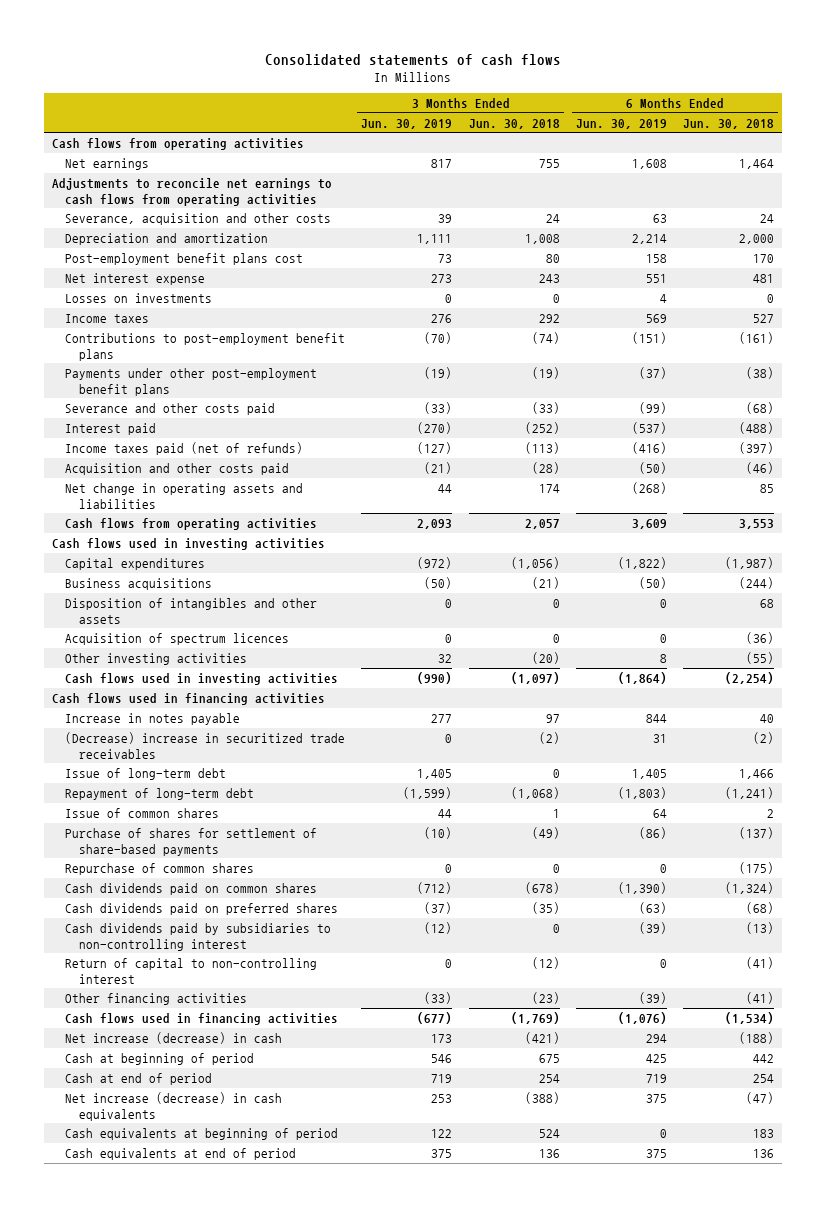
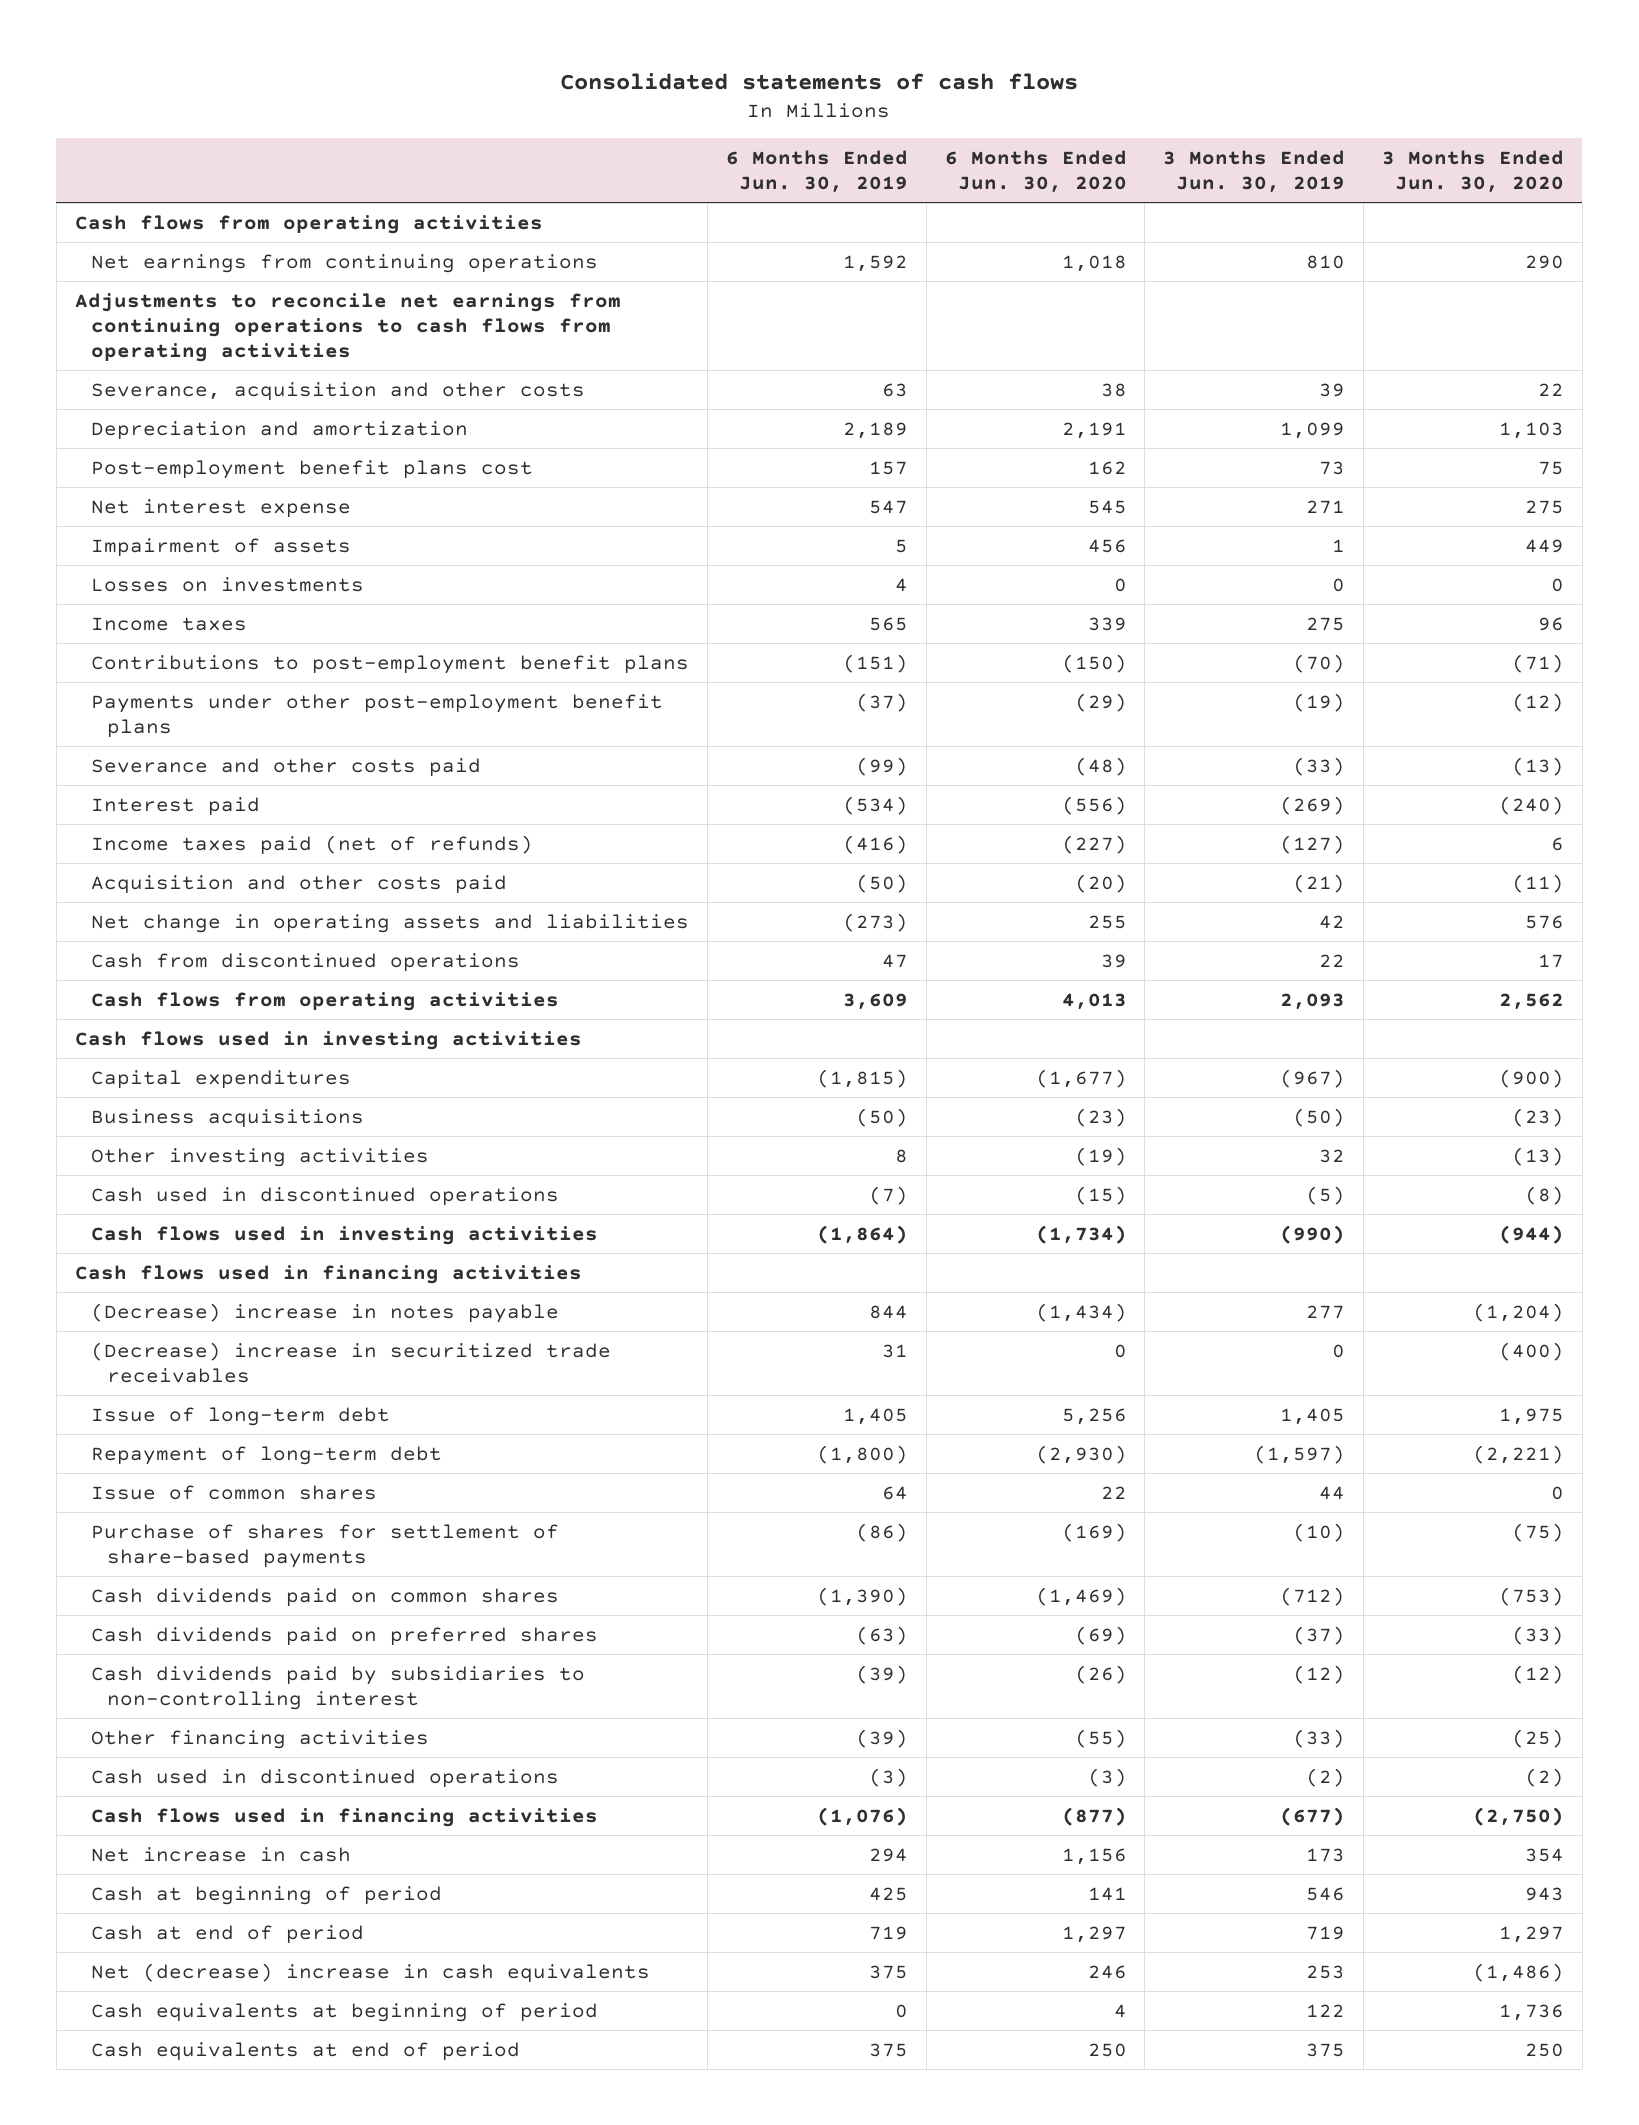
- | 3 Months Ended Jun. 30, 2019 | 3 Months Ended Jun. 30, 2018 | 6 Months Ended Jun. 30, 2019 | 6 Months Ended Jun. 30, 2018
+ | 6 Months Ended Jun. 30, 2019 | 6 Months Ended Jun. 30, 2020 | 3 Months Ended Jun. 30, 2019 | 3 Months Ended Jun. 30, 2020
- Net earnings | 817 | 755 | 1,608 | 1,464
- Adjustments to reconcile net earnings to cash flows from operating activities
+ Net earnings from continuing operations | 1,592 | 1,018 | 810 | 290
+ Adjustments to reconcile net earnings from continuing operations to cash flows from operating activities
- Depreciation and amortization | 1,111 | 1,008 | 2,214 | 2,000
- Post-employment benefit plans cost | 73 | 80 | 158 | 170
- Net interest expense | 273 | 243 | 551 | 481
+ Depreciation and amortization | 2,189 | 2,191 | 1,099 | 1,103
+ Post-employment benefit plans cost | 157 | 162 | 73 | 75
+ Net interest expense | 547 | 545 | 271 | 275
+ Impairment of assets | 5 | 456 | 1 | 449
- Income taxes | 276 | 292 | 569 | 527
+ Income taxes | 565 | 339 | 275 | 96
- Interest paid | (270) | (252) | (537) | (488)
+ Interest paid | (534) | (556) | (269) | (240)
- Net change in operating assets and liabilities | 44 | 174 | (268) | 85
+ Net change in operating assets and liabilities | (273) | 255 | 42 | 576
+ Cash from discontinued operations | 47 | 39 | 22 | 17
- Capital expenditures | (972) | (1,056) | (1,822) | (1,987)
+ Capital expenditures | (1,815) | (1,677) | (967) | (900)
- Disposition of intangibles and other assets | 0 | 0 | 0 | 68
- Acquisition of spectrum licences | 0 | 0 | 0 | (36)
+ Cash used in discontinued operations | (7) | (15) | (5) | (8)
- Increase in notes payable | 277 | 97 | 844 | 40
+ (Decrease) increase in notes payable | 844 | (1,434) | 277 | (1,204)
- Repayment of long-term debt | (1,599) | (1,068) | (1,803) | (1,241)
+ Repayment of long-term debt | (1,800) | (2,930) | (1,597) | (2,221)
- Repurchase of common shares | 0 | 0 | 0 | (175)
- Return of capital to non-controlling interest | 0 | (12) | 0 | (41)
+ Cash used in discontinued operations | (3) | (3) | (2) | (2)
- Net increase (decrease) in cash | 173 | (421) | 294 | (188)
+ Net increase in cash | 294 | 1,156 | 173 | 354
- Net increase (decrease) in cash equivalents | 253 | (388) | 375 | (47)
+ Net (decrease) increase in cash equivalents | 375 | 246 | 253 | (1,486)

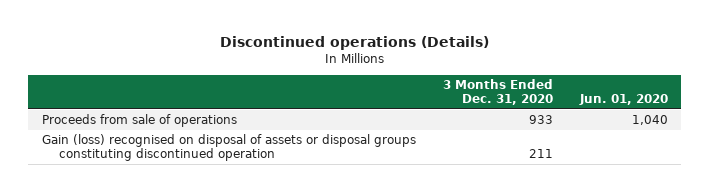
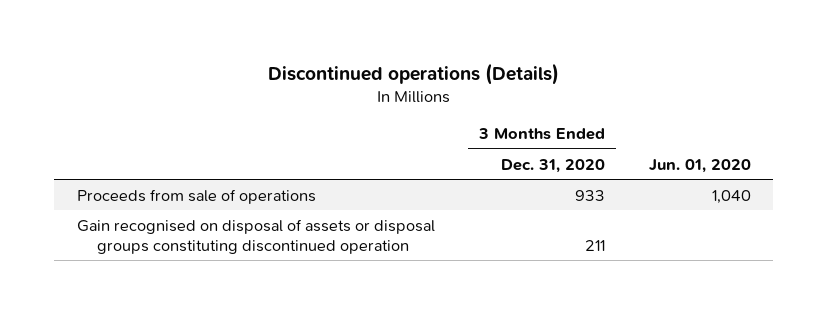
- Gain (loss) recognised on disposal of assets or disposal groups constituting discontinued operation | 211 |
+ Gain recognised on disposal of assets or disposal groups constituting discontinued operation | 211 |

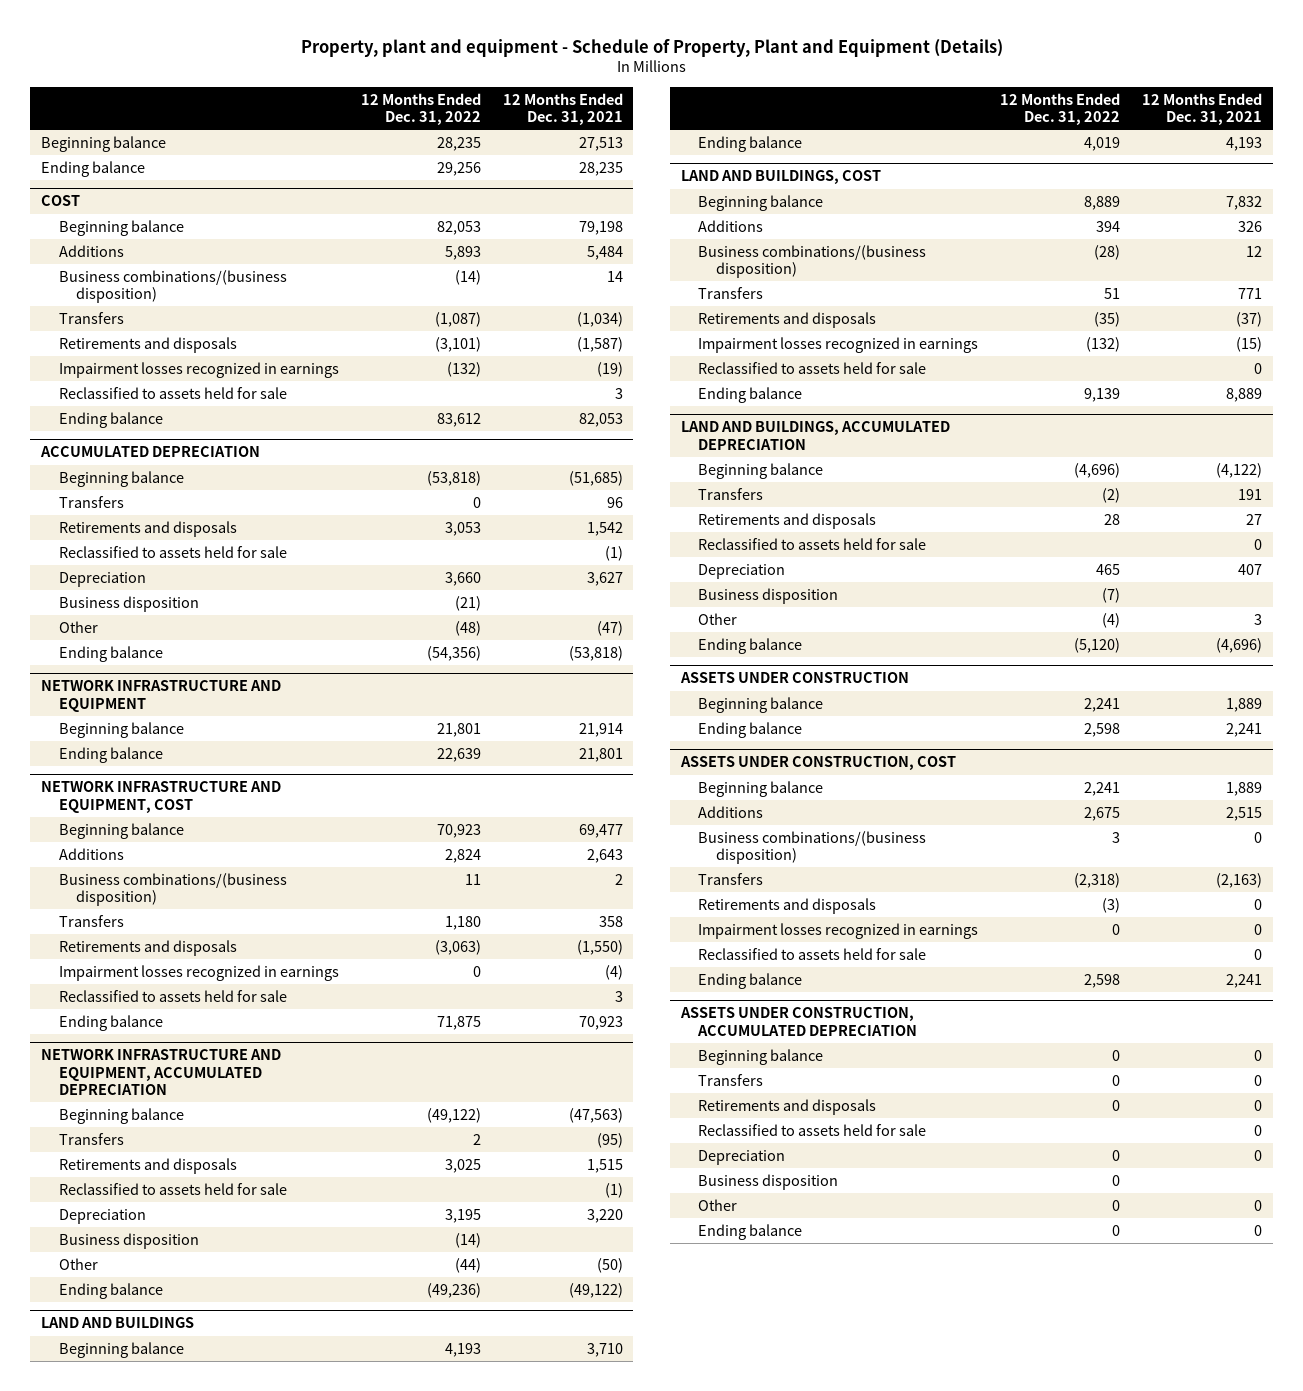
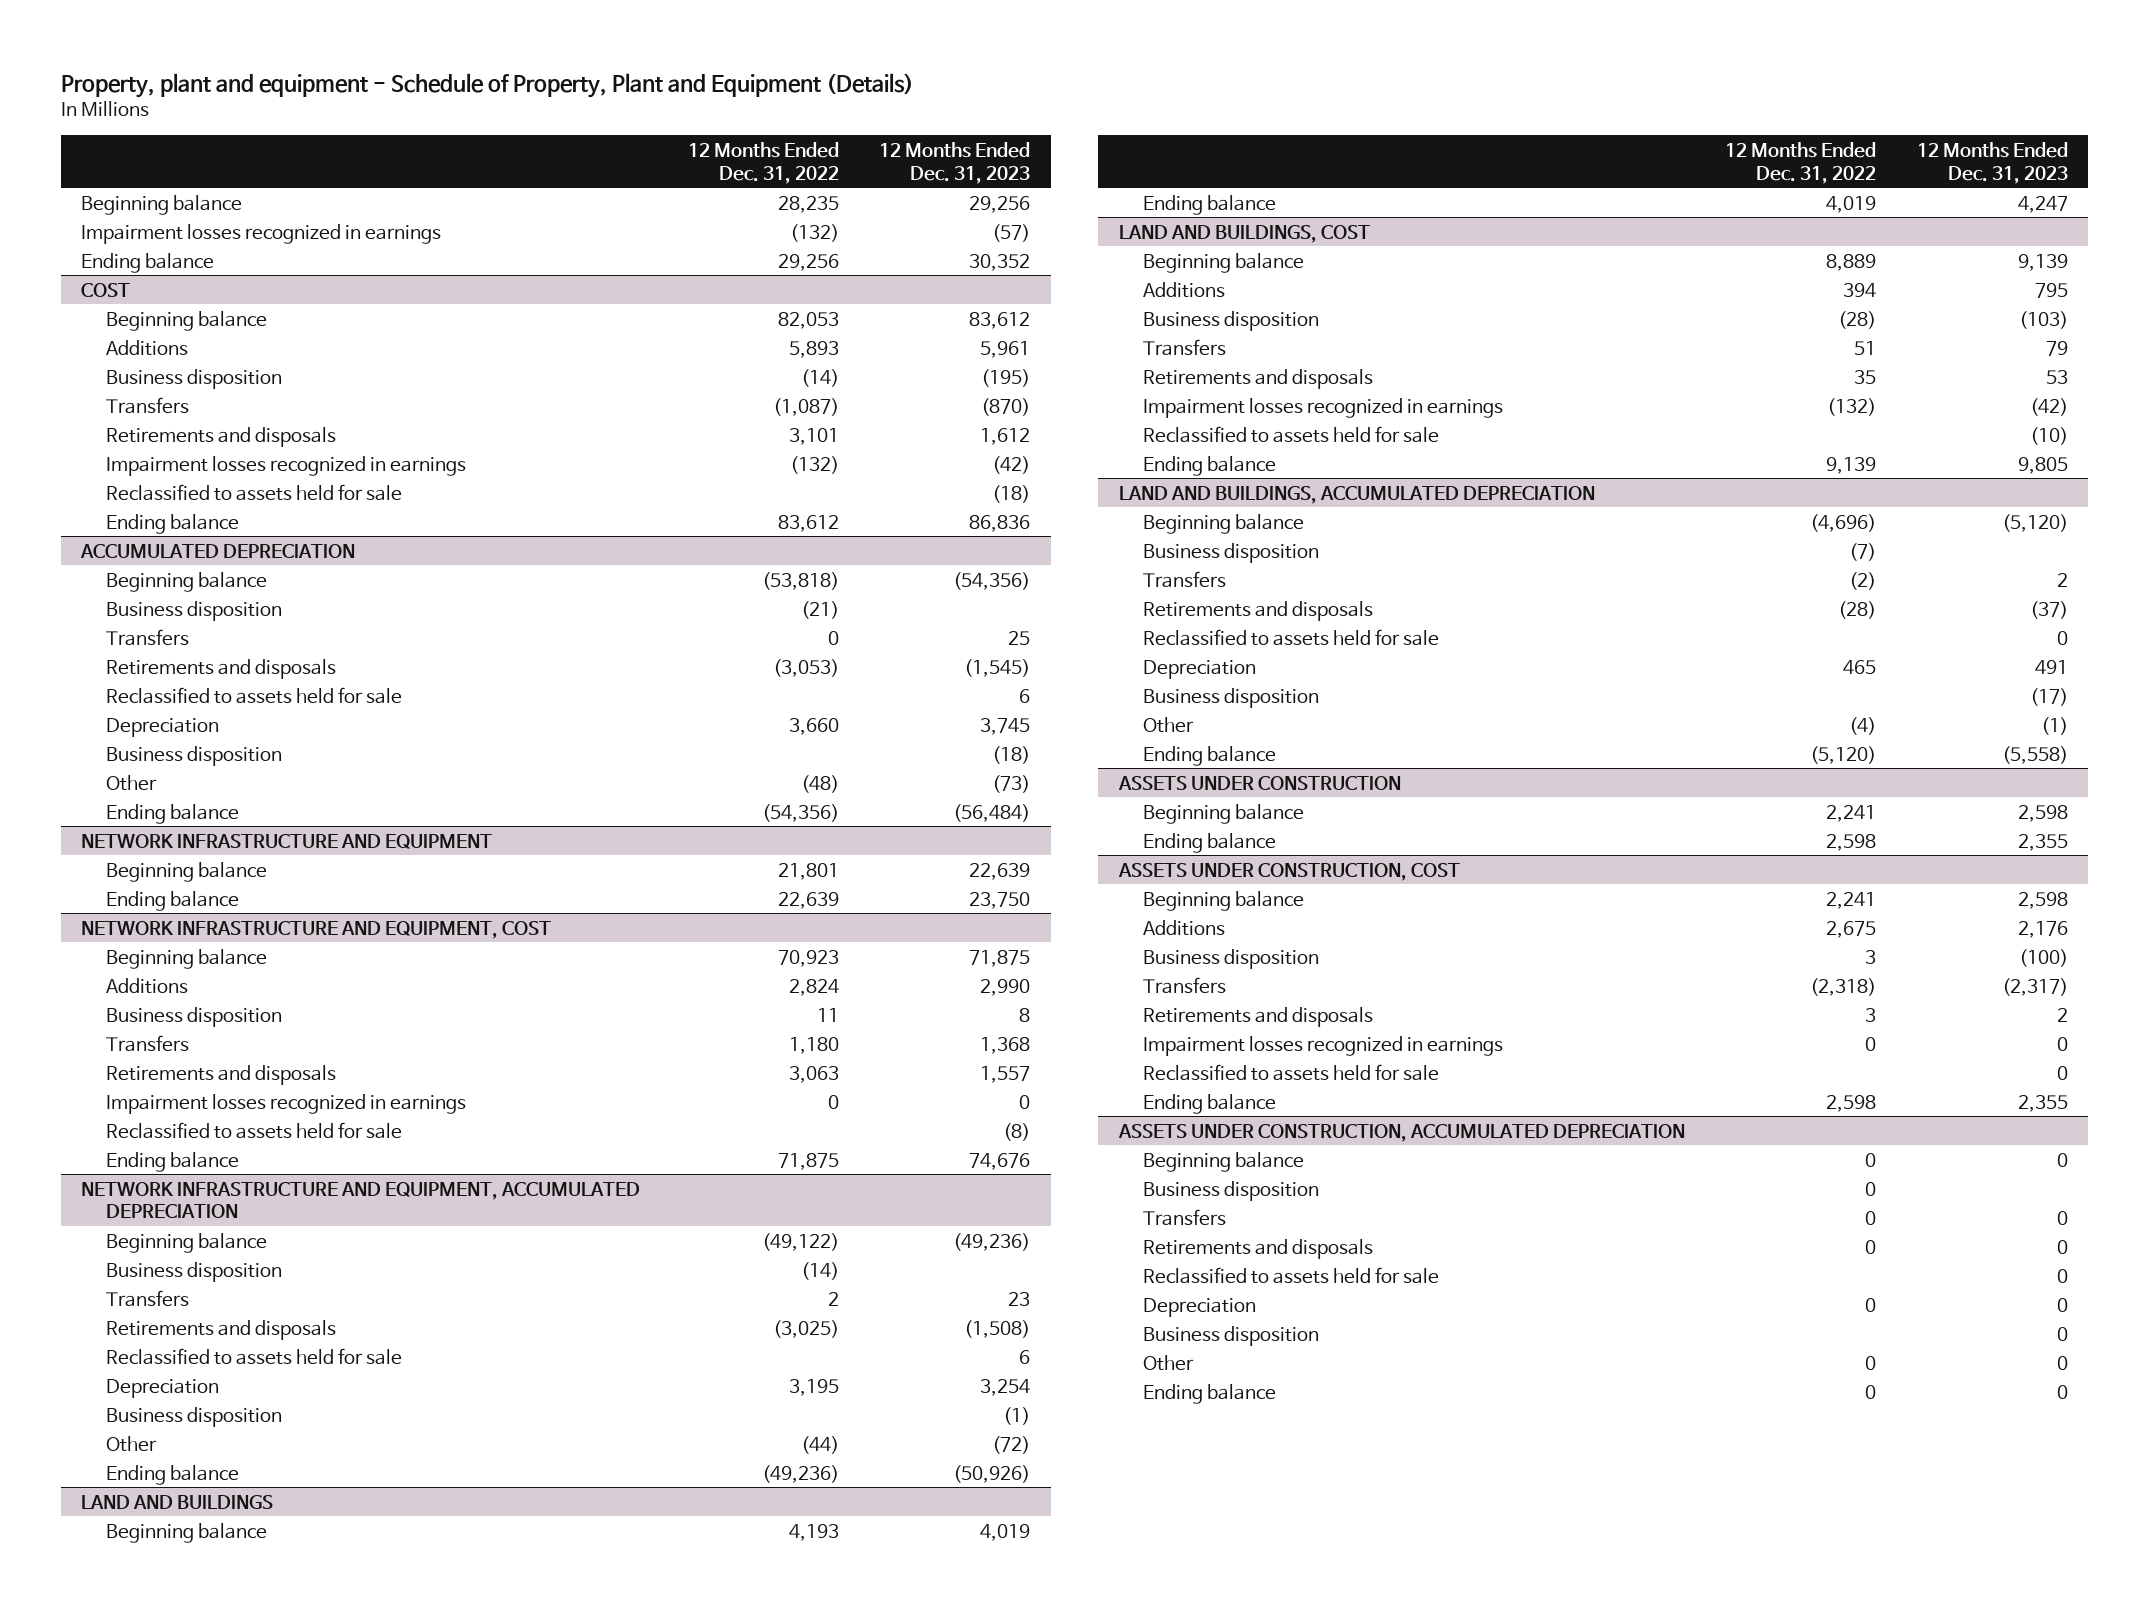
- | 12 Months Ended Dec. 31, 2022 | 12 Months Ended Dec. 31, 2021
+ | 12 Months Ended Dec. 31, 2022 | 12 Months Ended Dec. 31, 2023
+ Impairment losses recognized in earnings | (132) | (57)
@ COST
- Business combinations/(business disposition) | (14) | 14
+ Business disposition | (14) | (195)
- Retirements and disposals | (3,101) | (1,587)
+ Retirements and disposals | 3,101 | 1,612
@ ACCUMULATED DEPRECIATION
moved up: Business disposition | (21) |
- Retirements and disposals | 3,053 | 1,542
+ Retirements and disposals | (3,053) | (1,545)
+ Business disposition | | (18)
@ NETWORK INFRASTRUCTURE AND EQUIPMENT, COST
- Business combinations/(business disposition) | 11 | 2
+ Business disposition | 11 | 8
- Retirements and disposals | (3,063) | (1,550)
+ Retirements and disposals | 3,063 | 1,557
@ NETWORK INFRASTRUCTURE AND EQUIPMENT, ACCUMULATED DEPRECIATION
moved up: Business disposition | (14) |
- Retirements and disposals | 3,025 | 1,515
+ Retirements and disposals | (3,025) | (1,508)
+ Business disposition | | (1)
@ LAND AND BUILDINGS, COST
- Business combinations/(business disposition) | (28) | 12
+ Business disposition | (28) | (103)
- Retirements and disposals | (35) | (37)
+ Retirements and disposals | 35 | 53
@ LAND AND BUILDINGS, ACCUMULATED DEPRECIATION
moved up: Business disposition | (7) |
- Retirements and disposals | 28 | 27
+ Retirements and disposals | (28) | (37)
+ Business disposition | | (17)
@ ASSETS UNDER CONSTRUCTION, COST
- Business combinations/(business disposition) | 3 | 0
+ Business disposition | 3 | (100)
- Retirements and disposals | (3) | 0
+ Retirements and disposals | 3 | 2
@ ASSETS UNDER CONSTRUCTION, ACCUMULATED DEPRECIATION
moved up: Business disposition | 0 |
+ Business disposition | | 0

